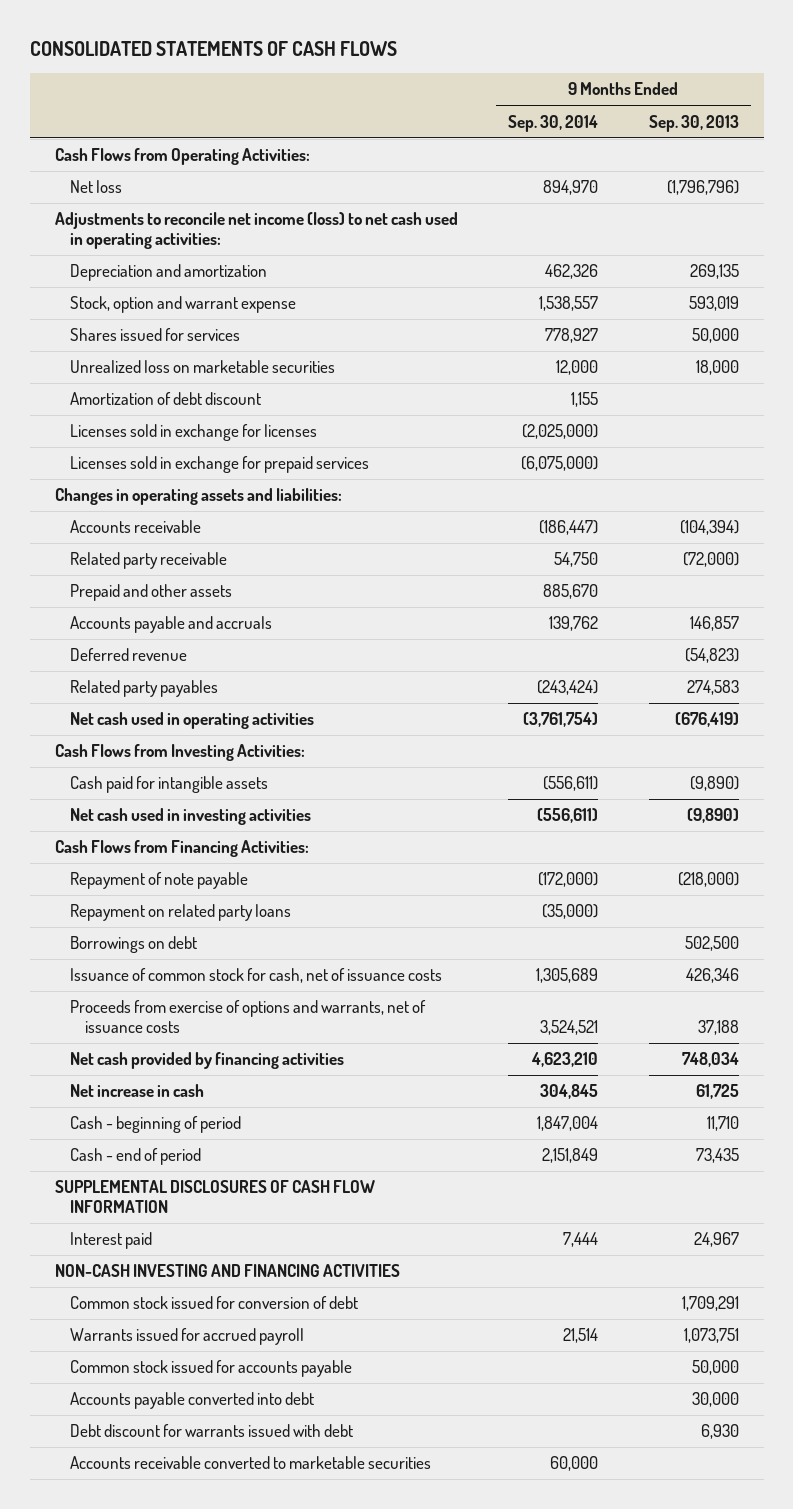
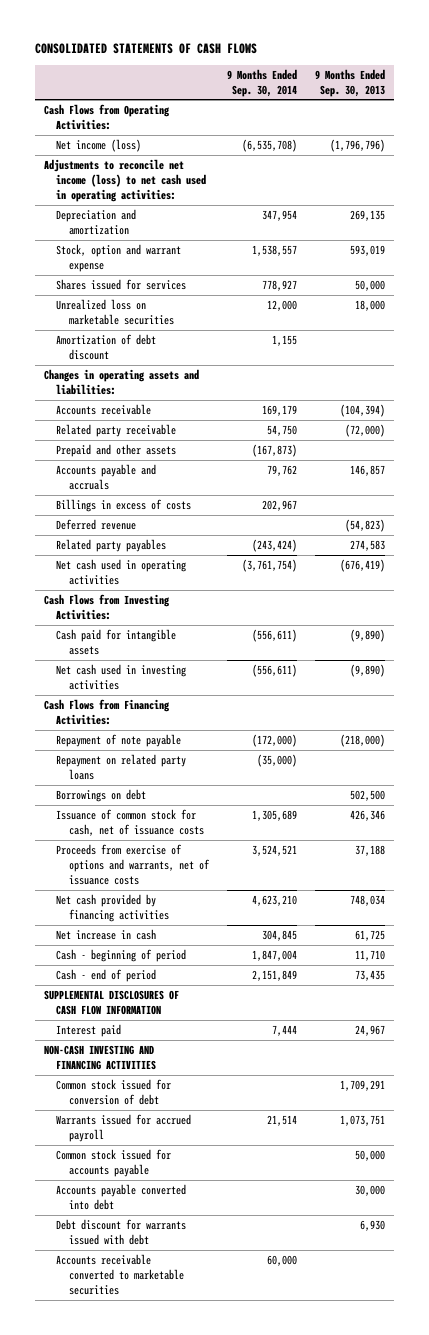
- Net loss | 894,970 | (1,796,796)
+ Net income (loss) | (6,535,708) | (1,796,796)
- Depreciation and amortization | 462,326 | 269,135
+ Depreciation and amortization | 347,954 | 269,135
- Licenses sold in exchange for licenses | (2,025,000) |
- Licenses sold in exchange for prepaid services | (6,075,000) |
- Accounts receivable | (186,447) | (104,394)
+ Accounts receivable | 169,179 | (104,394)
- Prepaid and other assets | 885,670 |
- Accounts payable and accruals | 139,762 | 146,857
+ Prepaid and other assets | (167,873) |
+ Accounts payable and accruals | 79,762 | 146,857
+ Billings in excess of costs | 202,967 |

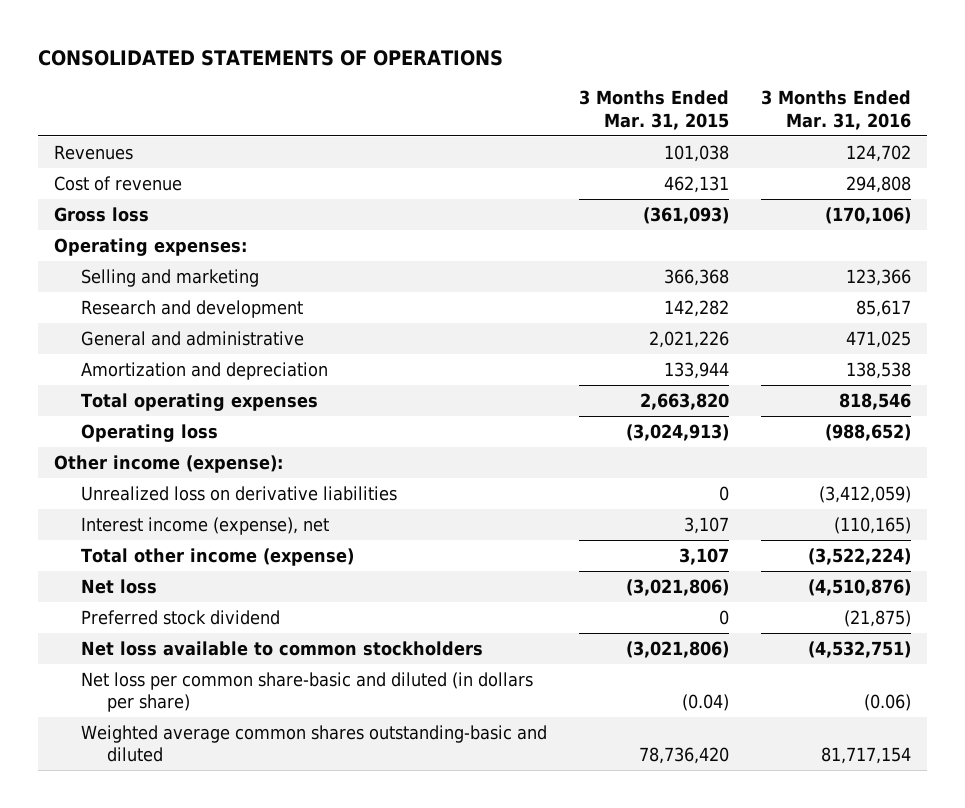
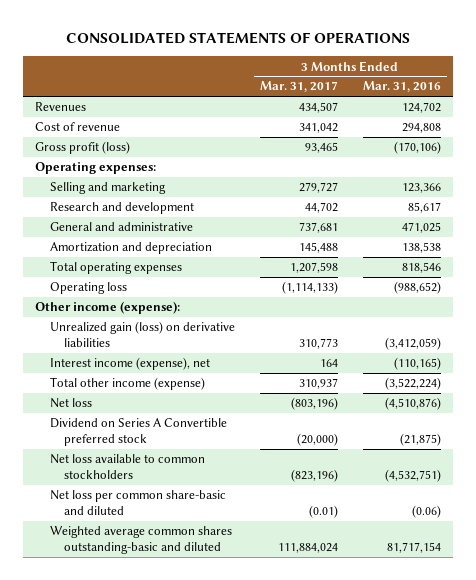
- | 3 Months Ended Mar. 31, 2015 | 3 Months Ended Mar. 31, 2016
+ | 3 Months Ended Mar. 31, 2017 | 3 Months Ended Mar. 31, 2016
- Gross loss | (361,093) | (170,106)
+ Gross profit (loss) | 93,465 | (170,106)
- Unrealized loss on derivative liabilities | 0 | (3,412,059)
+ Unrealized gain (loss) on derivative liabilities | 310,773 | (3,412,059)
- Preferred stock dividend | 0 | (21,875)
+ Dividend on Series A Convertible preferred stock | (20,000) | (21,875)
- Net loss per common share-basic and diluted (in dollars per share) | (0.04) | (0.06)
+ Net loss per common share-basic and diluted | (0.01) | (0.06)

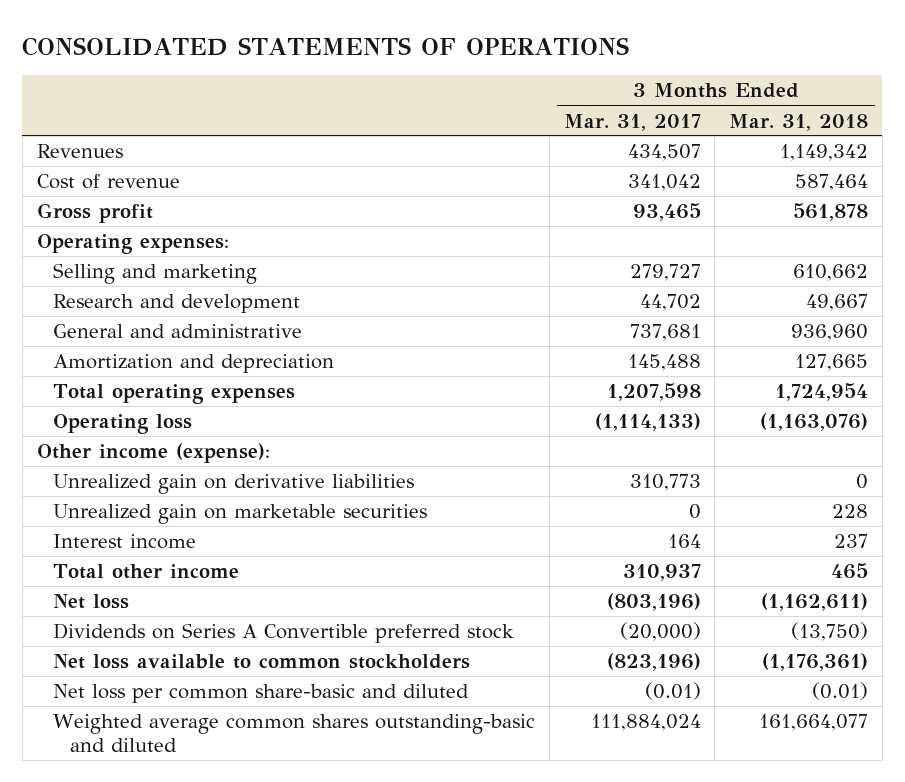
- | 3 Months Ended Mar. 31, 2017 | 3 Months Ended Mar. 31, 2016
+ | 3 Months Ended Mar. 31, 2017 | 3 Months Ended Mar. 31, 2018
- Gross profit (loss) | 93,465 | (170,106)
+ Gross profit | 93,465 | 561,878
- Unrealized gain (loss) on derivative liabilities | 310,773 | (3,412,059)
- Interest income (expense), net | 164 | (110,165)
- Total other income (expense) | 310,937 | (3,522,224)
+ Unrealized gain on derivative liabilities | 310,773 | 0
+ Unrealized gain on marketable securities | 0 | 228
+ Interest income | 164 | 237
+ Total other income | 310,937 | 465
- Dividend on Series A Convertible preferred stock | (20,000) | (21,875)
+ Dividends on Series A Convertible preferred stock | (20,000) | (13,750)

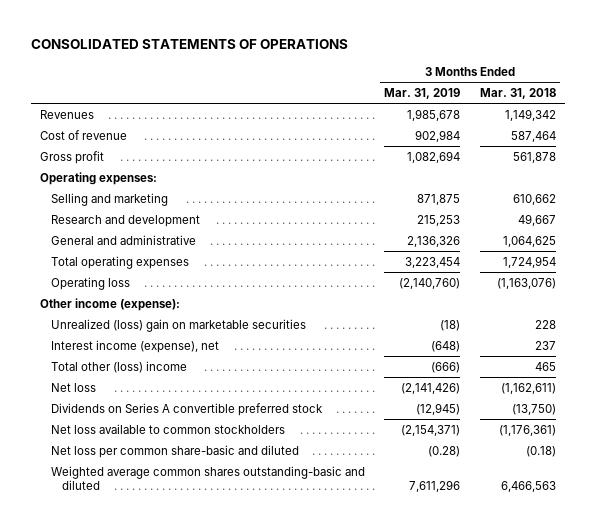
- | 3 Months Ended Mar. 31, 2017 | 3 Months Ended Mar. 31, 2018
+ | 3 Months Ended Mar. 31, 2019 | 3 Months Ended Mar. 31, 2018
- General and administrative | 737,681 | 936,960
- Amortization and depreciation | 145,488 | 127,665
+ General and administrative | 2,136,326 | 1,064,625
- Unrealized gain on derivative liabilities | 310,773 | 0
- Unrealized gain on marketable securities | 0 | 228
- Interest income | 164 | 237
- Total other income | 310,937 | 465
+ Unrealized (loss) gain on marketable securities | (18) | 228
+ Interest income (expense), net | (648) | 237
+ Total other (loss) income | (666) | 465
- Dividends on Series A Convertible preferred stock | (20,000) | (13,750)
+ Dividends on Series A convertible preferred stock | (12,945) | (13,750)
- Net loss per common share-basic and diluted | (0.01) | (0.01)
- Weighted average common shares outstanding-basic and diluted | 111,884,024 | 161,664,077
+ Net loss per common share-basic and diluted | (0.28) | (0.18)
+ Weighted average common shares outstanding-basic and diluted | 7,611,296 | 6,466,563

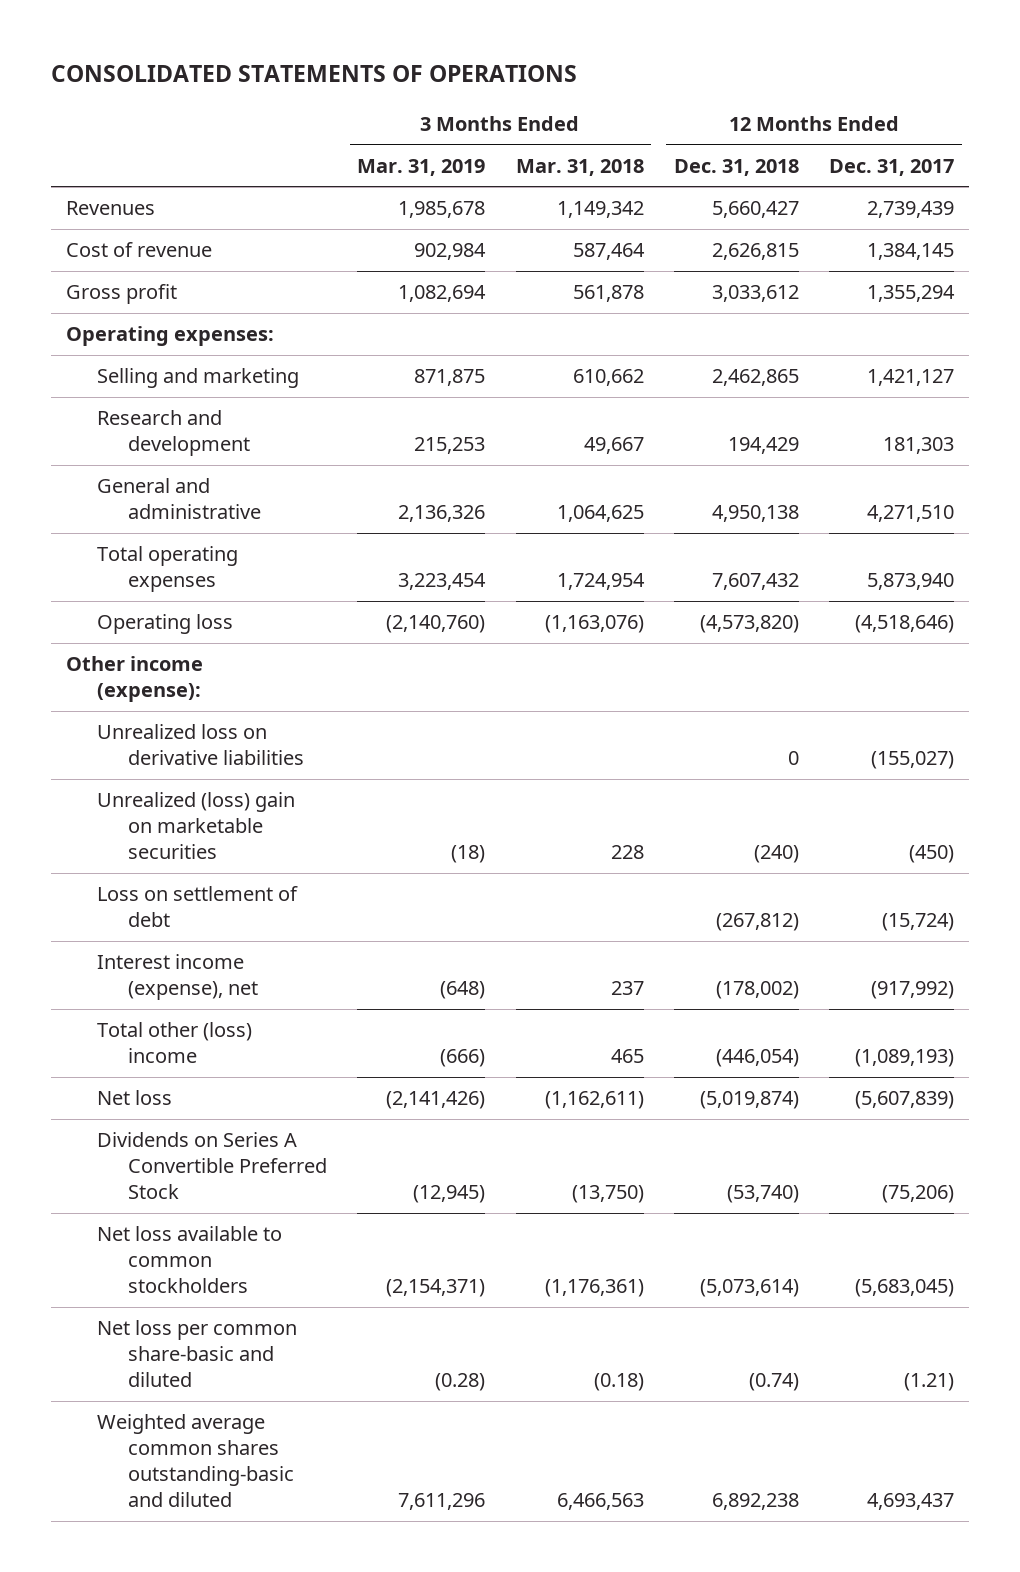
- | 3 Months Ended Mar. 31, 2019 | 3 Months Ended Mar. 31, 2018
+ | 3 Months Ended Mar. 31, 2019 | 3 Months Ended Mar. 31, 2018 | 12 Months Ended Dec. 31, 2018 | 12 Months Ended Dec. 31, 2017
+ Unrealized loss on derivative liabilities | | | 0 | (155,027)
+ Loss on settlement of debt | | | (267,812) | (15,724)
- Dividends on Series A convertible preferred stock | (12,945) | (13,750)
+ Dividends on Series A Convertible Preferred Stock | (12,945) | (13,750) | (53,740) | (75,206)

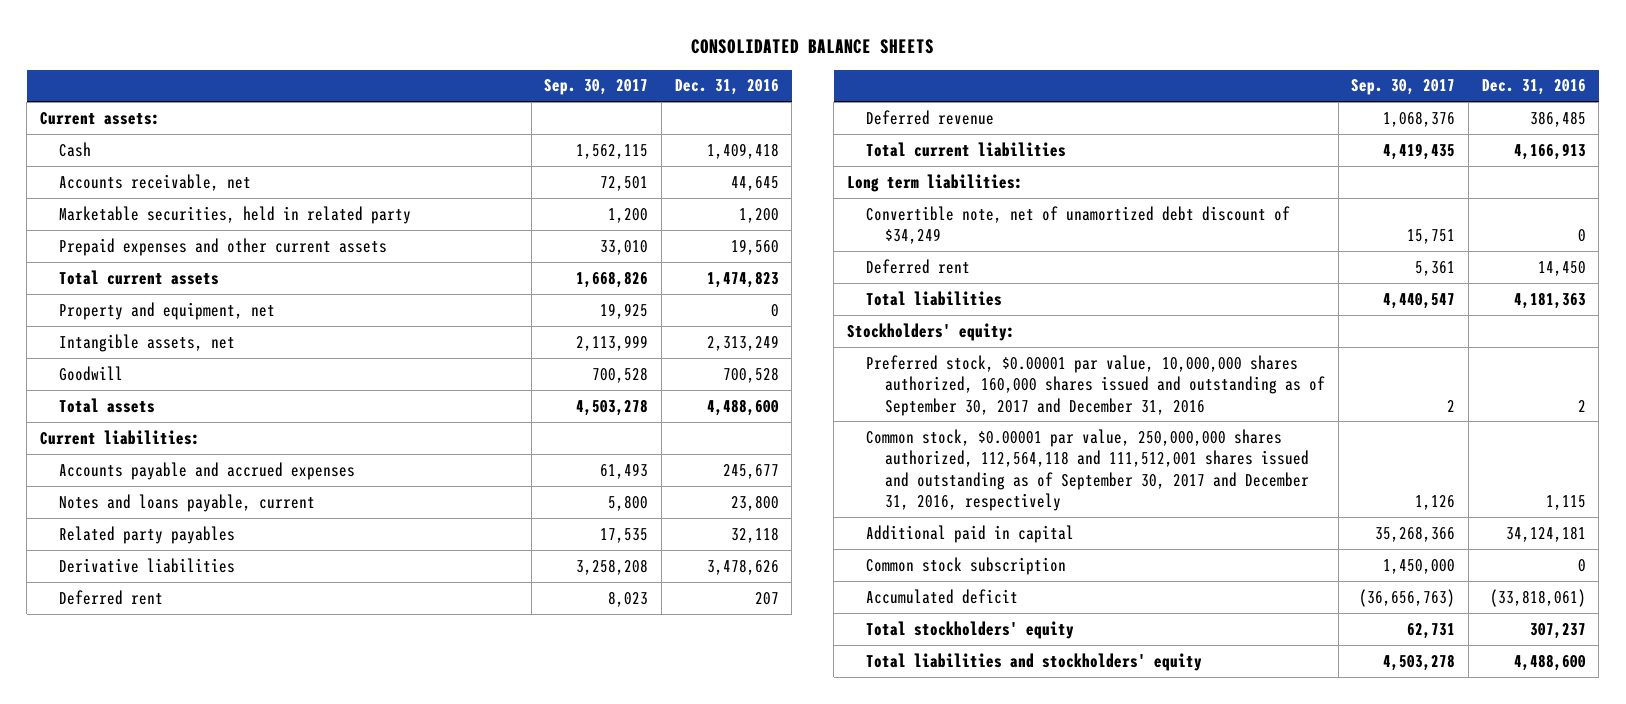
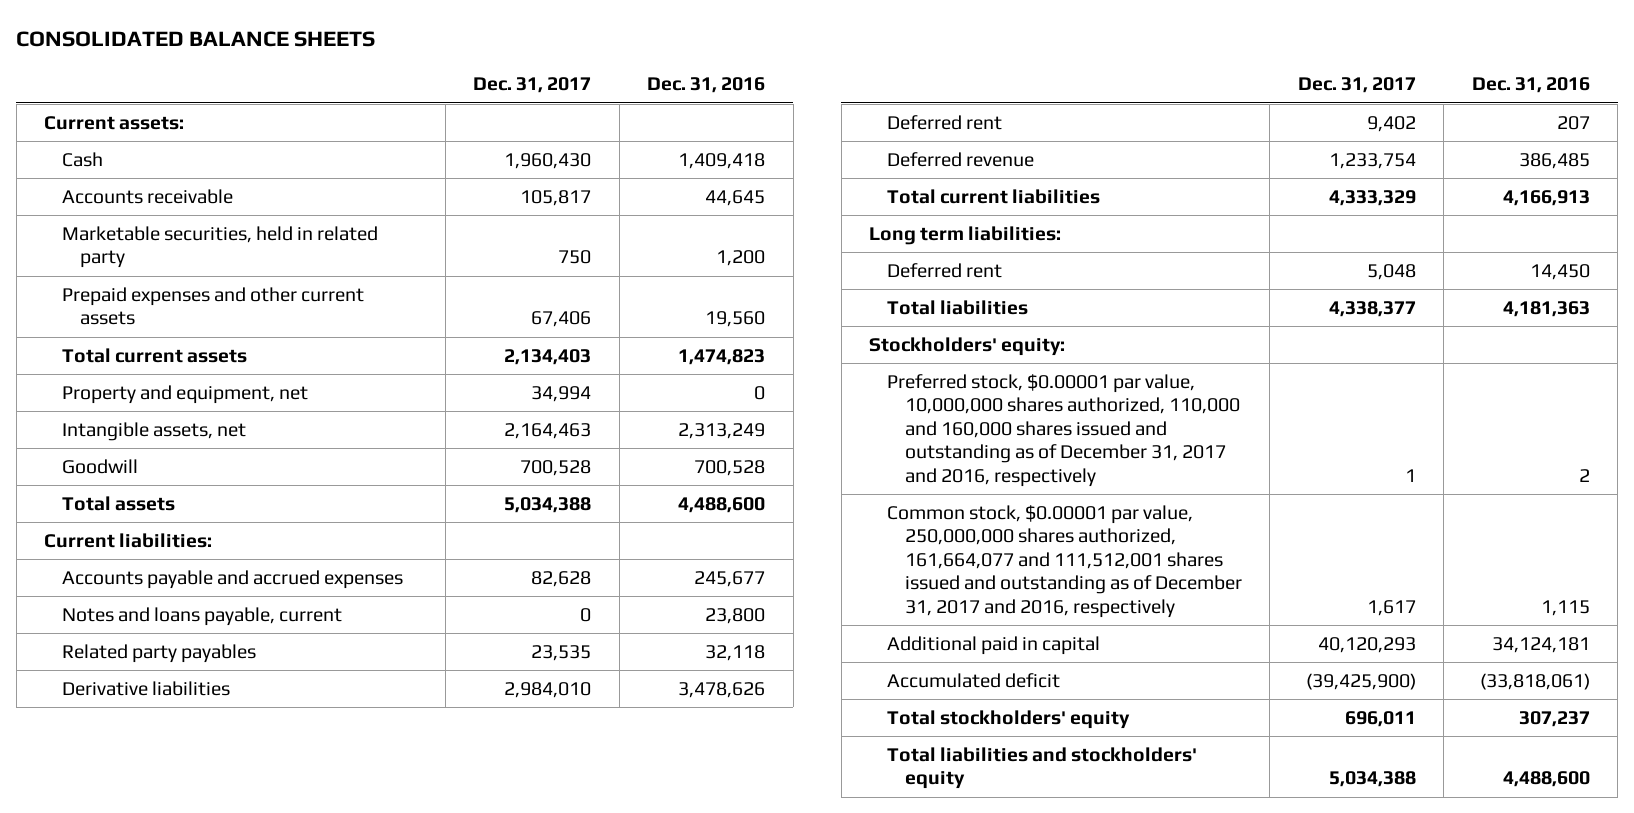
- | Sep. 30, 2017 | Dec. 31, 2016
+ | Dec. 31, 2017 | Dec. 31, 2016
- Accounts receivable, net | 72,501 | 44,645
+ Accounts receivable | 105,817 | 44,645
- Convertible note, net of unamortized debt discount of $34,249 | 15,751 | 0
- Preferred stock, $0.00001 par value, 10,000,000 shares authorized, 160,000 shares issued and outstanding as of September 30, 2017 and December 31, 2016 | 2 | 2
- Common stock, $0.00001 par value, 250,000,000 shares authorized, 112,564,118 and 111,512,001 shares issued and outstanding as of September 30, 2017 and December 31, 2016, respectively | 1,126 | 1,115
+ Preferred stock, $0.00001 par value, 10,000,000 shares authorized, 110,000 and 160,000 shares issued and outstanding as of December 31, 2017 and 2016, respectively | 1 | 2
+ Common stock, $0.00001 par value, 250,000,000 shares authorized, 161,664,077 and 111,512,001 shares issued and outstanding as of December 31, 2017 and 2016, respectively | 1,617 | 1,115
- Common stock subscription | 1,450,000 | 0

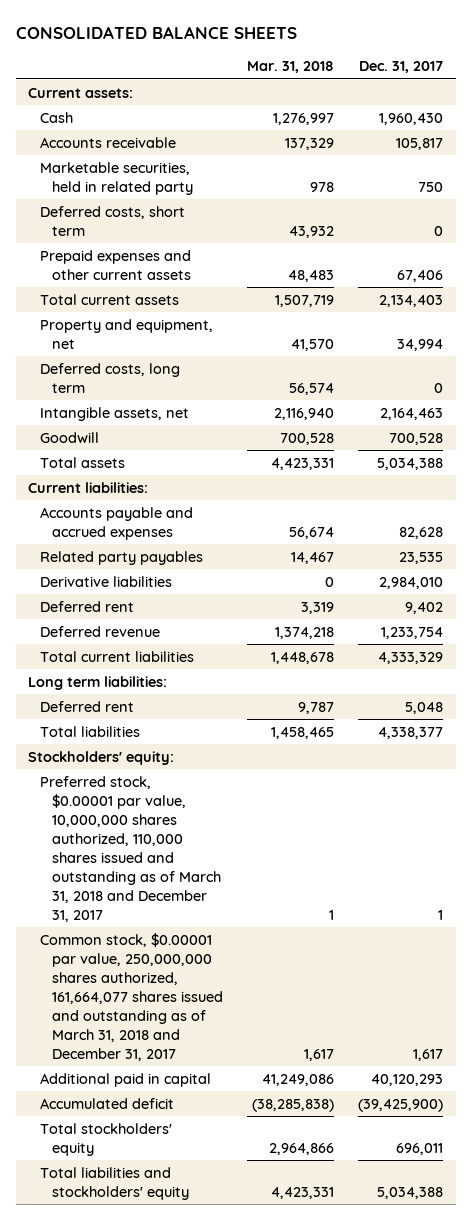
- | Dec. 31, 2017 | Dec. 31, 2016
+ | Mar. 31, 2018 | Dec. 31, 2017
+ Deferred costs, short term | 43,932 | 0
+ Deferred costs, long term | 56,574 | 0
- Notes and loans payable, current | 0 | 23,800
- Preferred stock, $0.00001 par value, 10,000,000 shares authorized, 110,000 and 160,000 shares issued and outstanding as of December 31, 2017 and 2016, respectively | 1 | 2
- Common stock, $0.00001 par value, 250,000,000 shares authorized, 161,664,077 and 111,512,001 shares issued and outstanding as of December 31, 2017 and 2016, respectively | 1,617 | 1,115
+ Preferred stock, $0.00001 par value, 10,000,000 shares authorized, 110,000 shares issued and outstanding as of March 31, 2018 and December 31, 2017 | 1 | 1
+ Common stock, $0.00001 par value, 250,000,000 shares authorized, 161,664,077 shares issued and outstanding as of March 31, 2018 and December 31, 2017 | 1,617 | 1,617

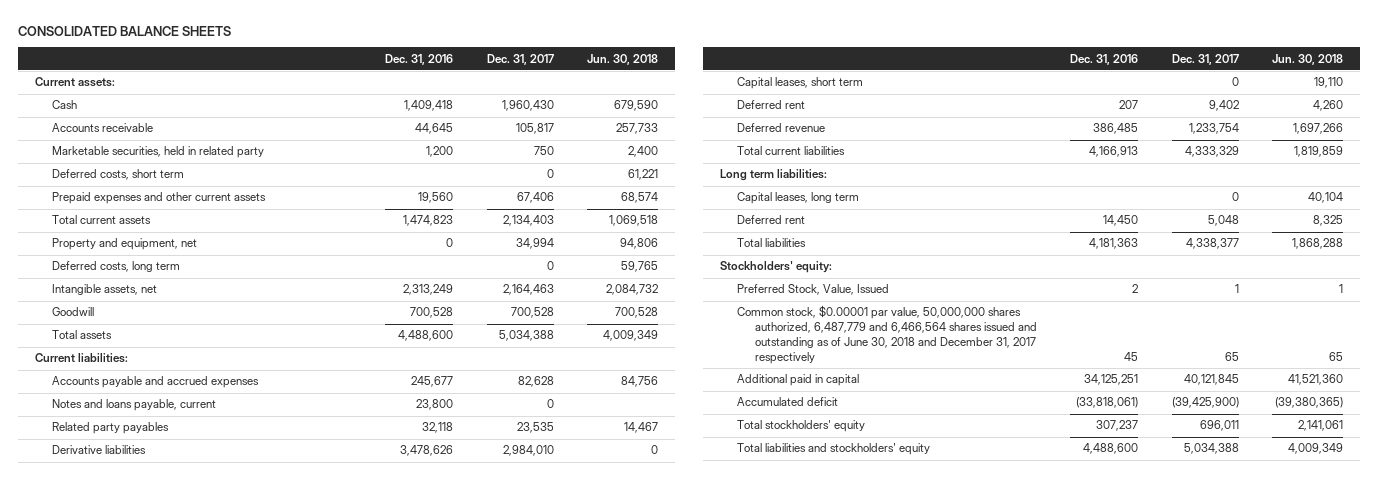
- | Mar. 31, 2018 | Dec. 31, 2017
+ | Dec. 31, 2016 | Dec. 31, 2017 | Jun. 30, 2018
+ Notes and loans payable, current | 23,800 | 0 |
+ Capital leases, short term | | 0 | 19,110
+ Capital leases, long term | | 0 | 40,104
- Preferred stock, $0.00001 par value, 10,000,000 shares authorized, 110,000 shares issued and outstanding as of March 31, 2018 and December 31, 2017 | 1 | 1
- Common stock, $0.00001 par value, 250,000,000 shares authorized, 161,664,077 shares issued and outstanding as of March 31, 2018 and December 31, 2017 | 1,617 | 1,617
- Additional paid in capital | 41,249,086 | 40,120,293
+ Preferred Stock, Value, Issued | 2 | 1 | 1
+ Common stock, $0.00001 par value, 50,000,000 shares authorized, 6,487,779 and 6,466,564 shares issued and outstanding as of June 30, 2018 and December 31, 2017 respectively | 45 | 65 | 65
+ Additional paid in capital | 34,125,251 | 40,121,845 | 41,521,360

